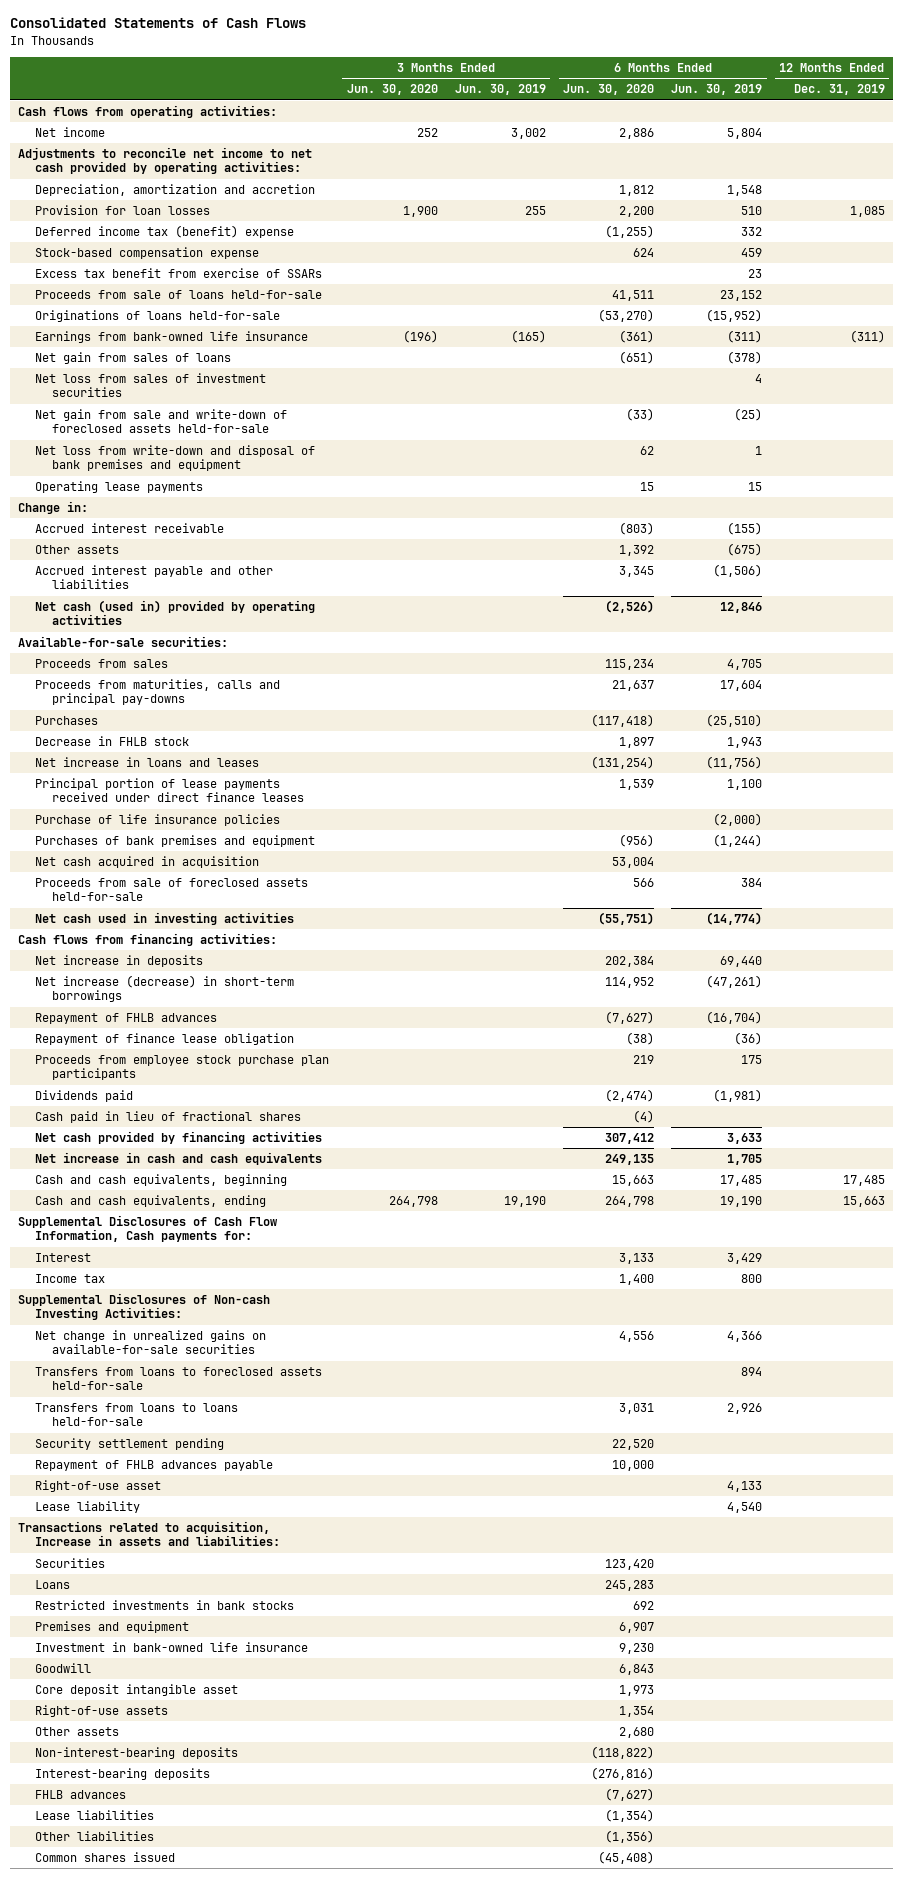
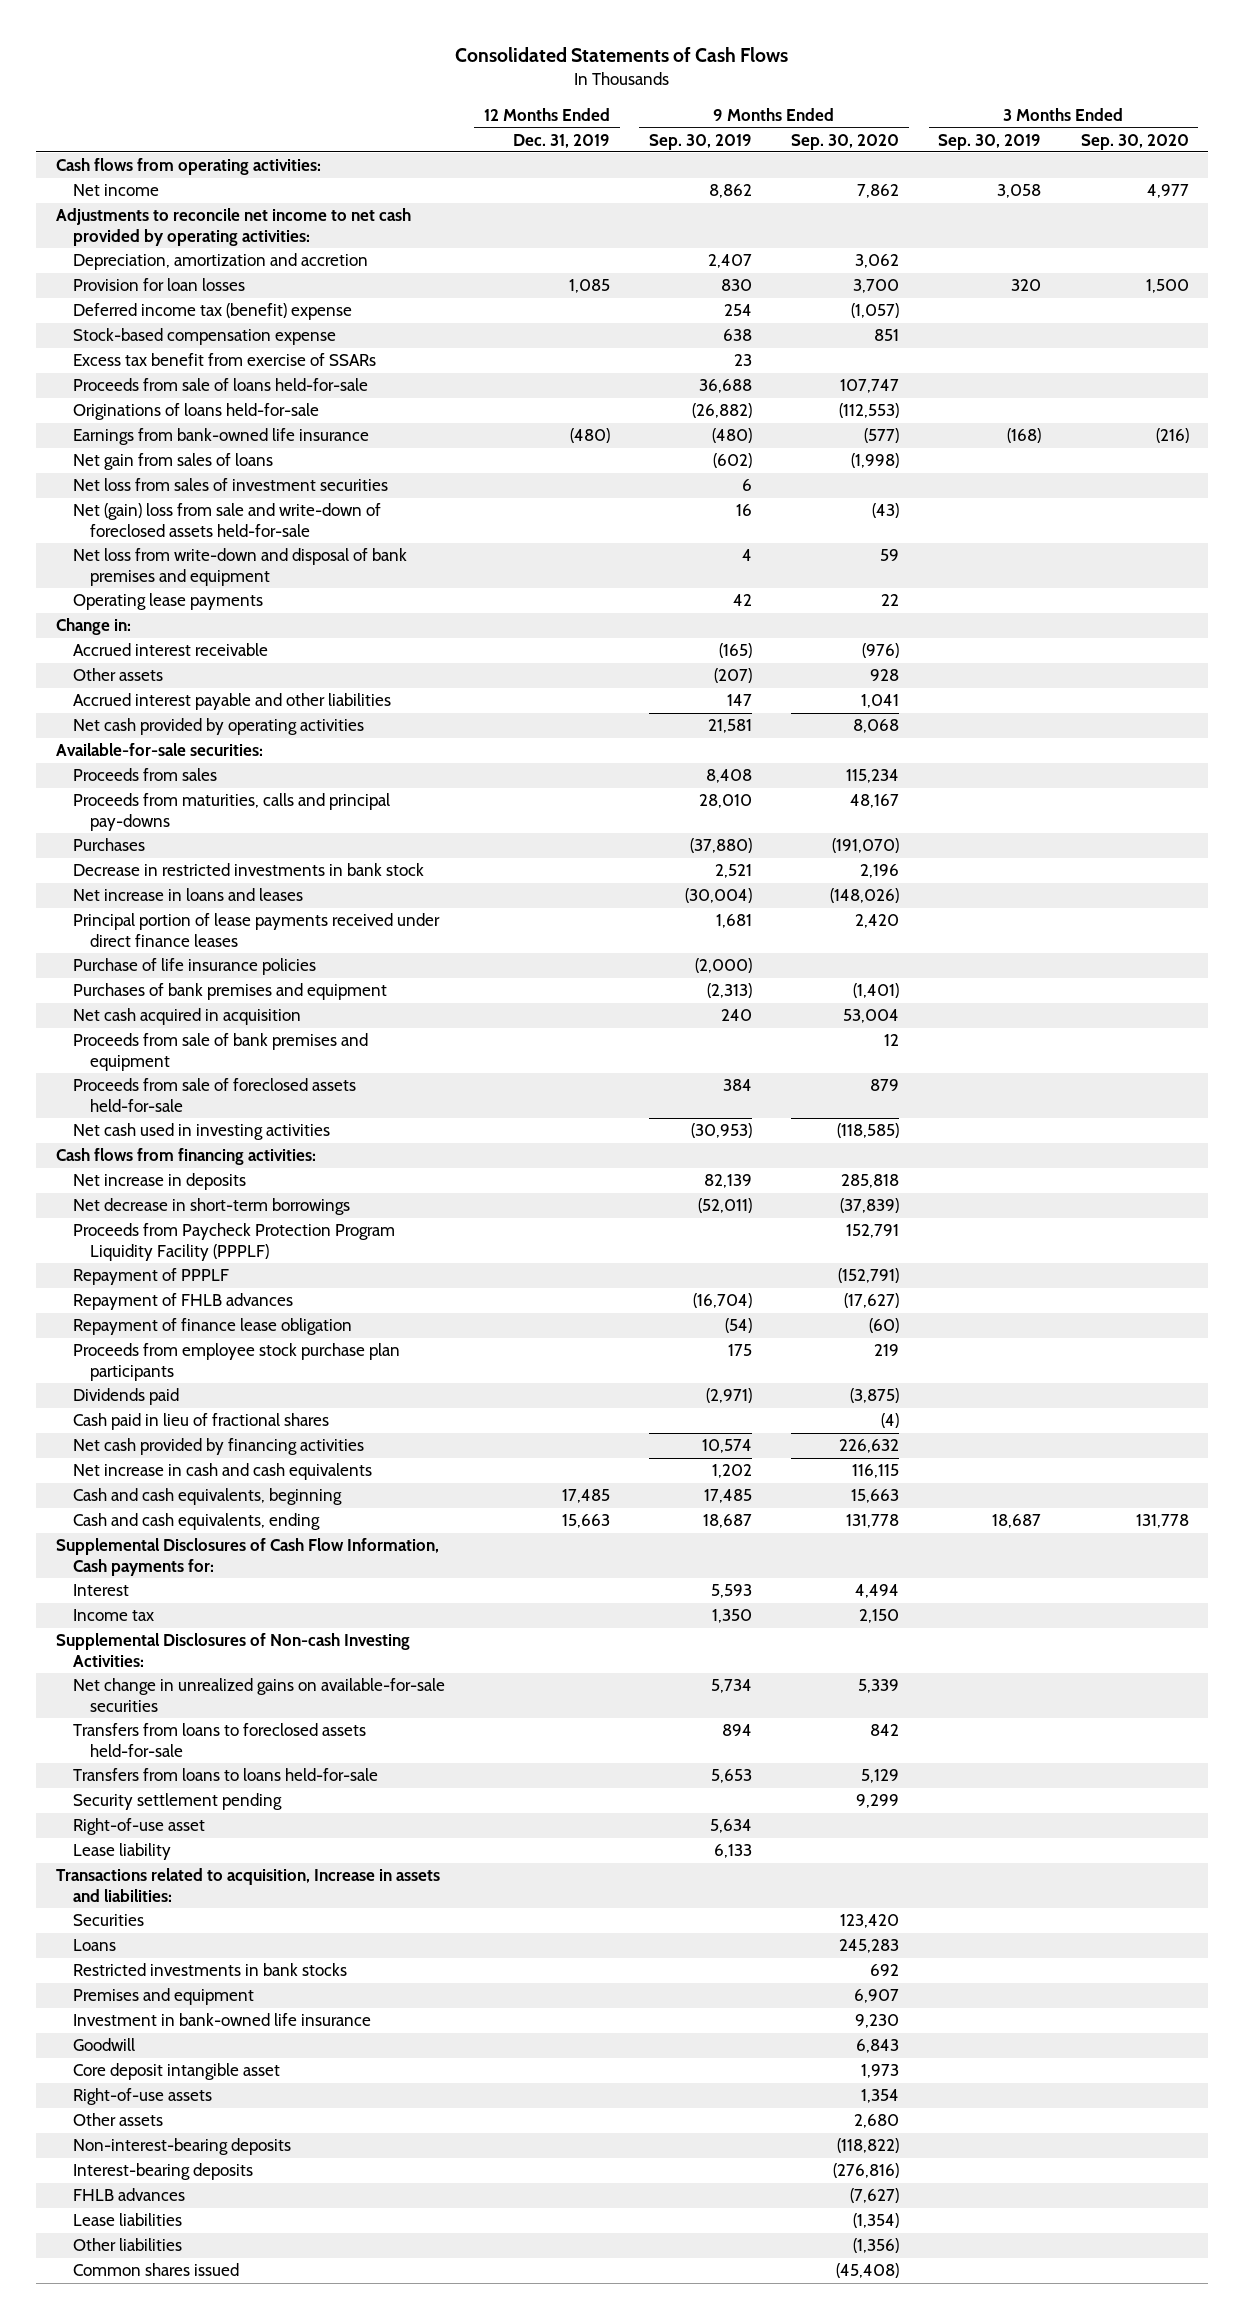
- | 3 Months Ended Jun. 30, 2020 | 3 Months Ended Jun. 30, 2019 | 6 Months Ended Jun. 30, 2020 | 6 Months Ended Jun. 30, 2019 | 12 Months Ended Dec. 31, 2019
+ | 12 Months Ended Dec. 31, 2019 | 9 Months Ended Sep. 30, 2019 | 9 Months Ended Sep. 30, 2020 | 3 Months Ended Sep. 30, 2019 | 3 Months Ended Sep. 30, 2020
- Earnings from bank-owned life insurance | (196) | (165) | (361) | (311) | (311)
+ Earnings from bank-owned life insurance | (480) | (480) | (577) | (168) | (216)
- Net gain from sale and write-down of foreclosed assets held-for-sale | | | (33) | (25) |
+ Net (gain) loss from sale and write-down of foreclosed assets held-for-sale | | 16 | (43) | |
- Net cash (used in) provided by operating activities | | | (2,526) | 12,846 |
+ Net cash provided by operating activities | | 21,581 | 8,068 | |
- Decrease in FHLB stock | | | 1,897 | 1,943 |
+ Decrease in restricted investments in bank stock | | 2,521 | 2,196 | |
+ Proceeds from sale of bank premises and equipment | | | 12 | |
- Net increase (decrease) in short-term borrowings | | | 114,952 | (47,261) |
+ Net decrease in short-term borrowings | | (52,011) | (37,839) | |
+ Proceeds from Paycheck Protection Program Liquidity Facility (PPPLF) | | | 152,791 | |
+ Repayment of PPPLF | | | (152,791) | |
- Repayment of FHLB advances payable | | | 10,000 | |

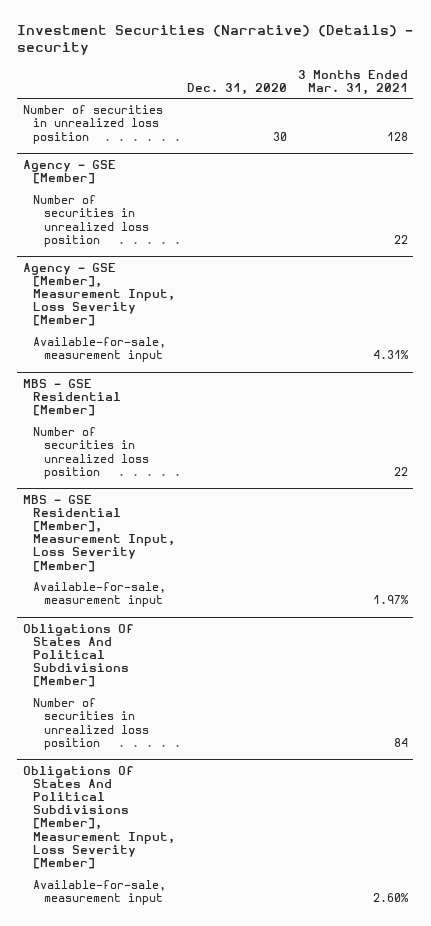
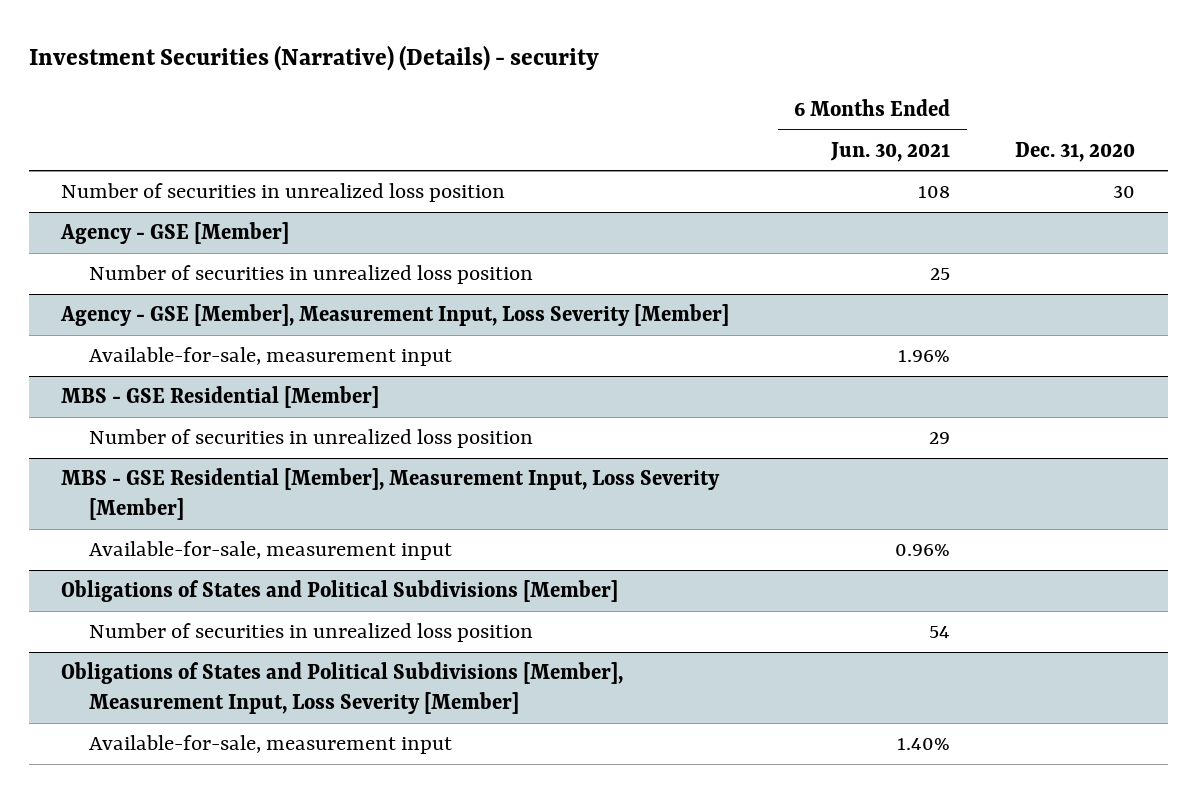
- | Dec. 31, 2020 | 3 Months Ended Mar. 31, 2021
+ | 6 Months Ended Jun. 30, 2021 | Dec. 31, 2020
- Obligations Of States And Political Subdivisions [Member]
+ Obligations of States and Political Subdivisions [Member]
- Obligations Of States And Political Subdivisions [Member], Measurement Input, Loss Severity [Member]
+ Obligations of States and Political Subdivisions [Member], Measurement Input, Loss Severity [Member]

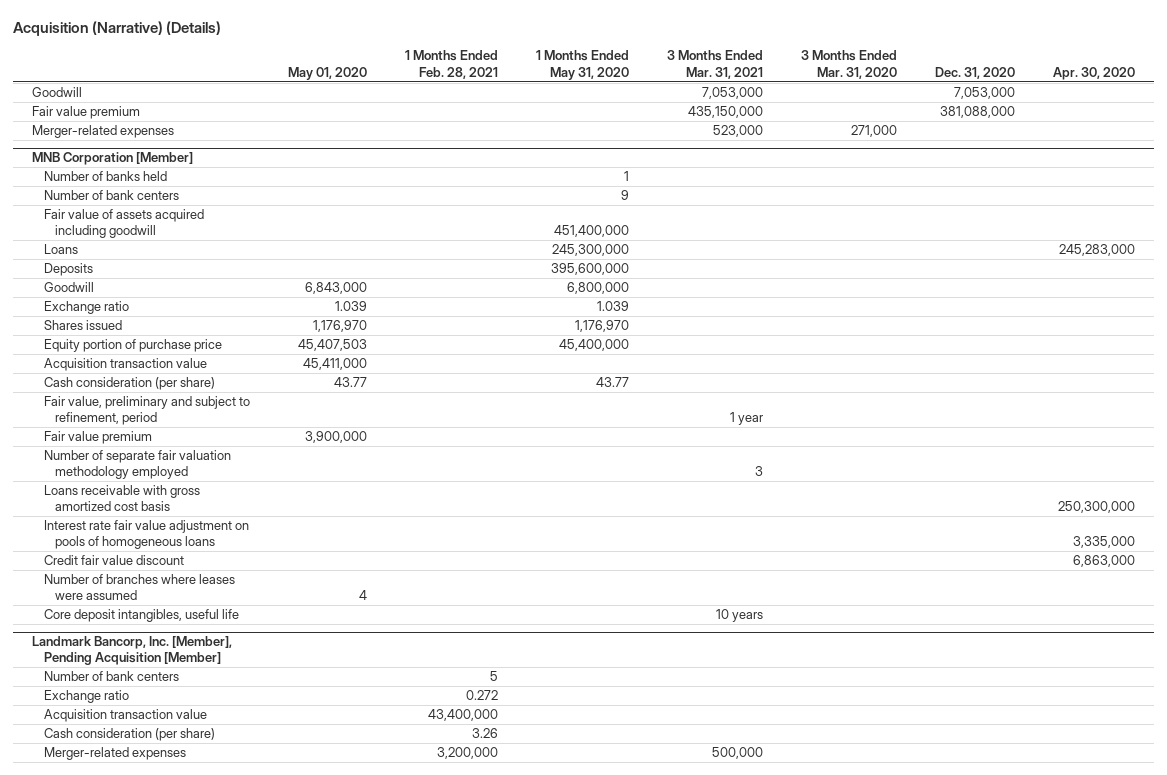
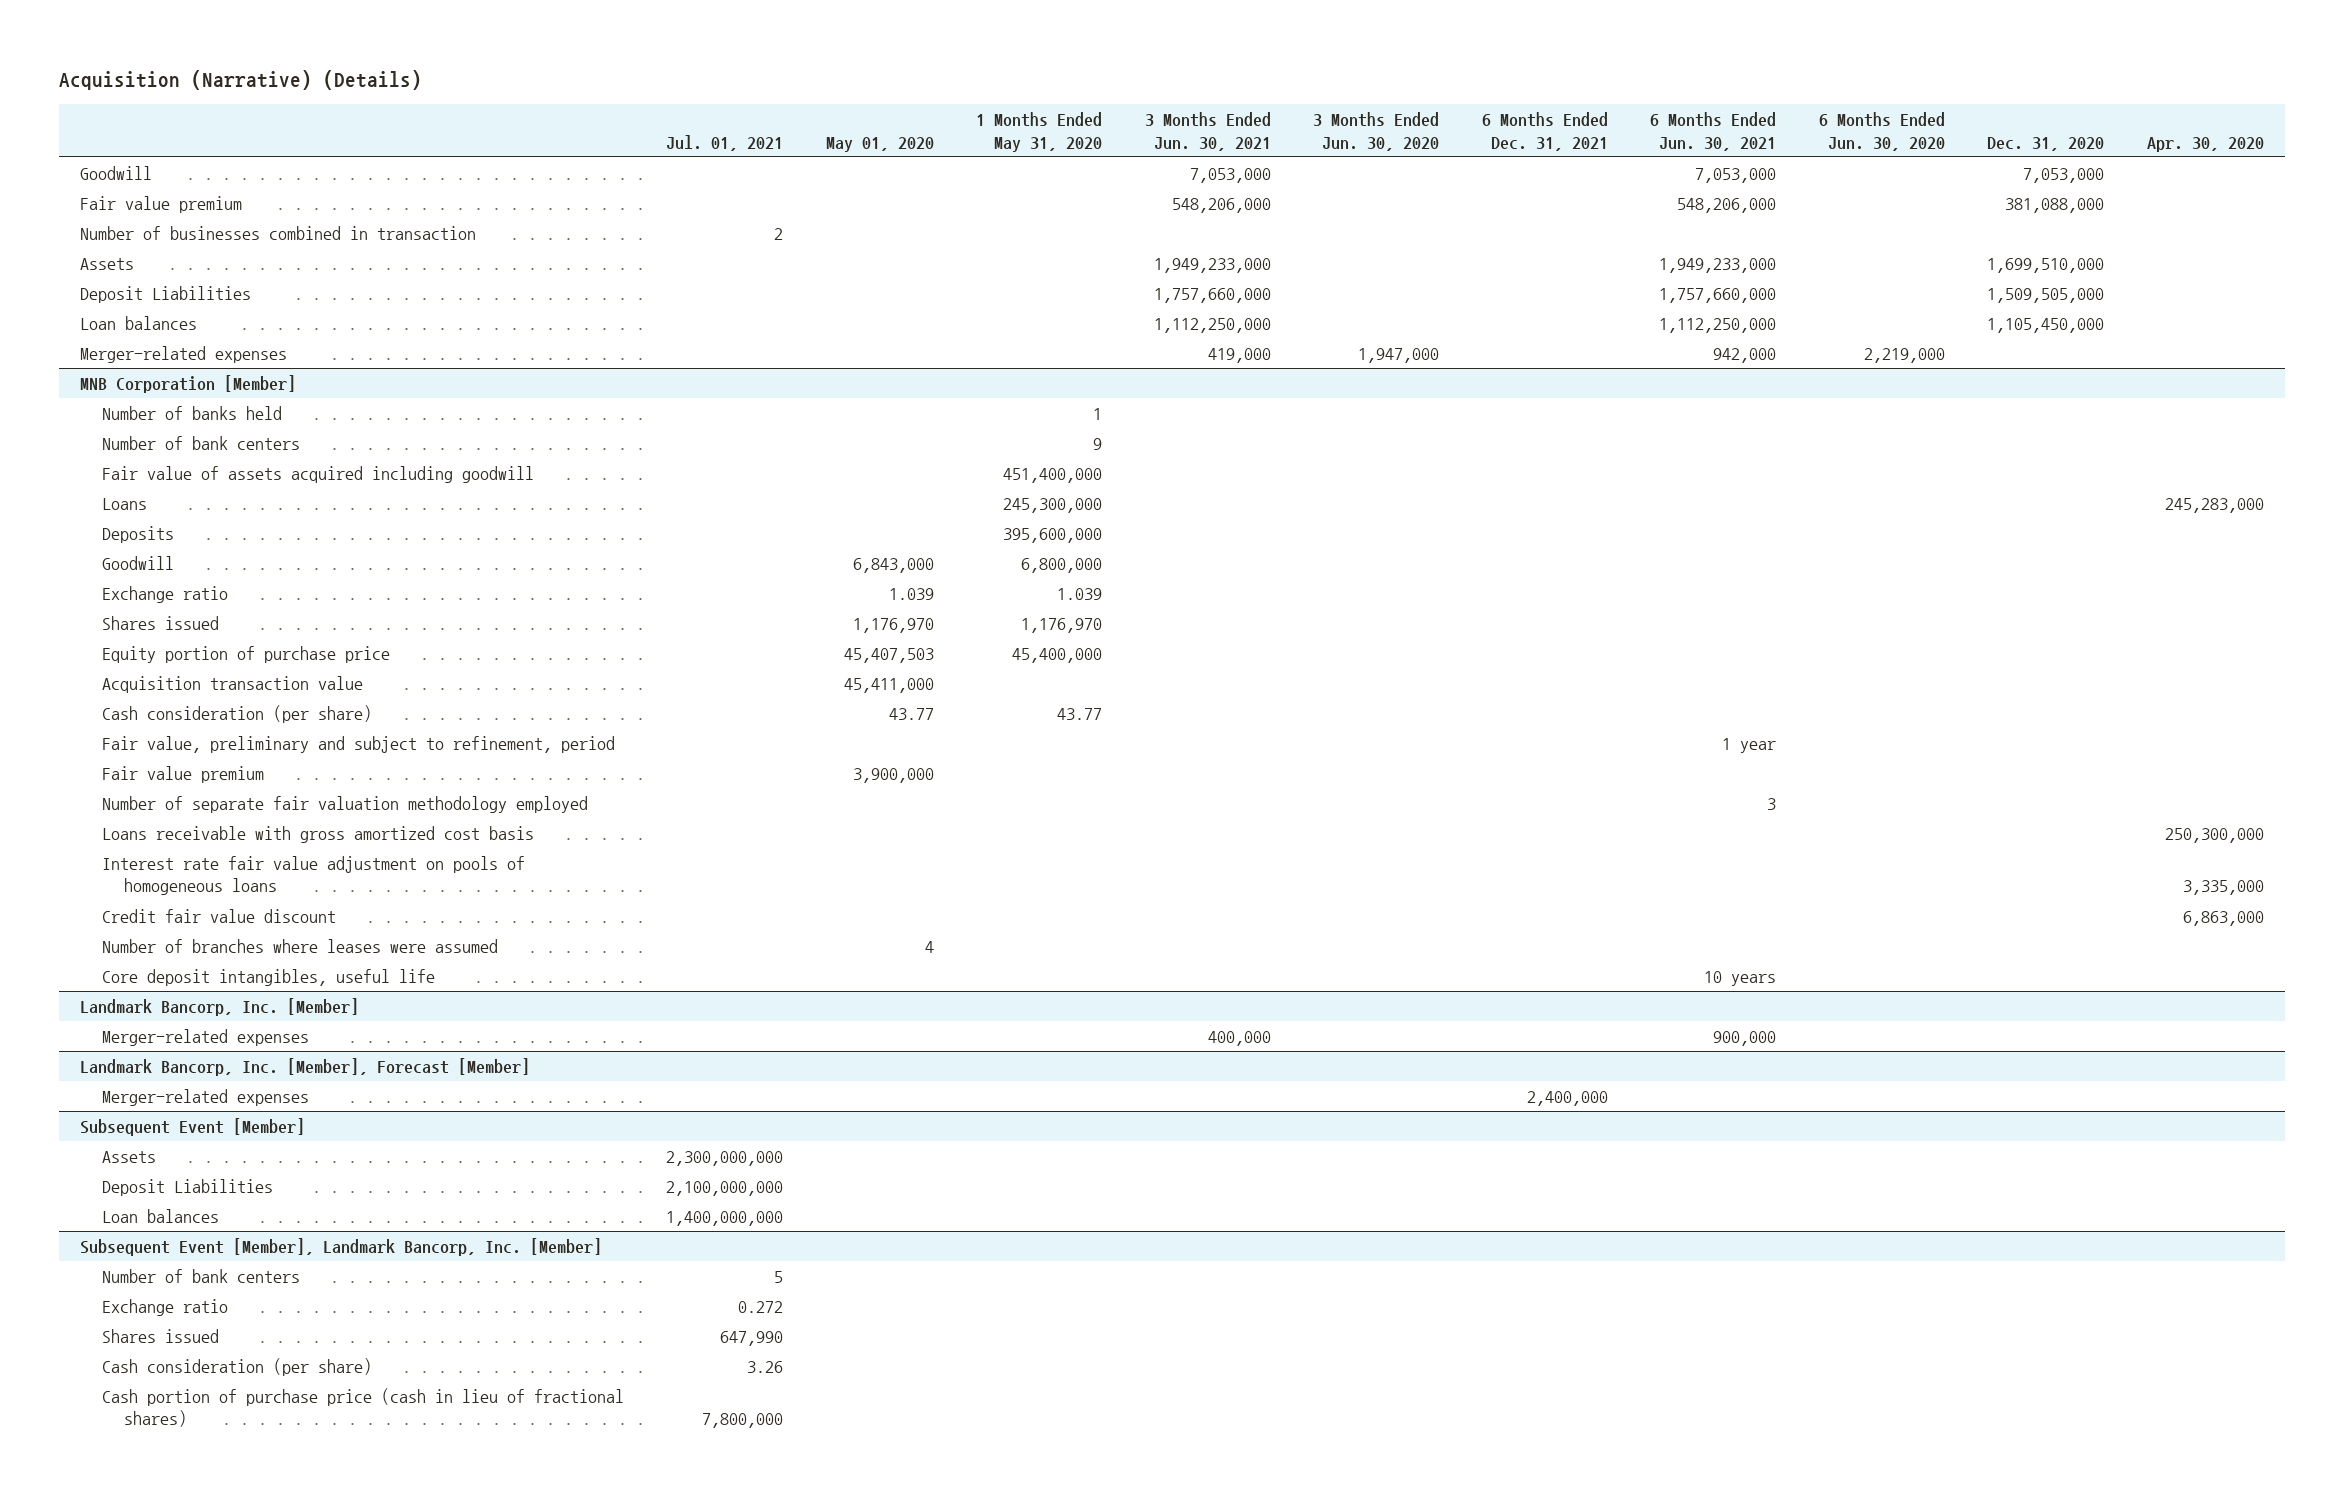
- | May 01, 2020 | 1 Months Ended Feb. 28, 2021 | 1 Months Ended May 31, 2020 | 3 Months Ended Mar. 31, 2021 | 3 Months Ended Mar. 31, 2020 | Dec. 31, 2020 | Apr. 30, 2020
+ | Jul. 01, 2021 | May 01, 2020 | 1 Months Ended May 31, 2020 | 3 Months Ended Jun. 30, 2021 | 3 Months Ended Jun. 30, 2020 | 6 Months Ended Dec. 31, 2021 | 6 Months Ended Jun. 30, 2021 | 6 Months Ended Jun. 30, 2020 | Dec. 31, 2020 | Apr. 30, 2020
+ Number of businesses combined in transaction | 2 | | | | | | | | |
+ Assets | | | | 1,949,233,000 | | | 1,949,233,000 | | 1,699,510,000 |
+ Deposit Liabilities | | | | 1,757,660,000 | | | 1,757,660,000 | | 1,509,505,000 |
+ Loan balances | | | | 1,112,250,000 | | | 1,112,250,000 | | 1,105,450,000 |
- Landmark Bancorp, Inc. [Member], Pending Acquisition [Member]
- Number of bank centers | | 5 | | | | |
- Exchange ratio | | 0.272 | | | | |
- Acquisition transaction value | | 43,400,000 | | | | |
- Cash consideration (per share) | | 3.26 | | | | |
+ Landmark Bancorp, Inc. [Member]
+ Landmark Bancorp, Inc. [Member], Forecast [Member]
+ Merger-related expenses | | | | | | 2,400,000 | | | |
+ Subsequent Event [Member]
+ Assets | 2,300,000,000 | | | | | | | | |
+ Deposit Liabilities | 2,100,000,000 | | | | | | | | |
+ Loan balances | 1,400,000,000 | | | | | | | | |
+ Subsequent Event [Member], Landmark Bancorp, Inc. [Member]
+ Number of bank centers | 5 | | | | | | | | |
+ Exchange ratio | 0.272 | | | | | | | | |
+ Shares issued | 647,990 | | | | | | | | |
+ Cash consideration (per share) | 3.26 | | | | | | | | |
+ Cash portion of purchase price (cash in lieu of fractional shares) | 7,800,000 | | | | | | | | |

